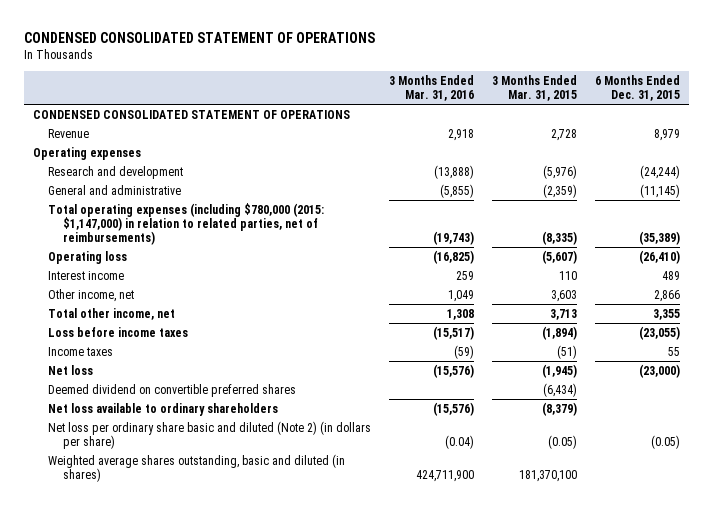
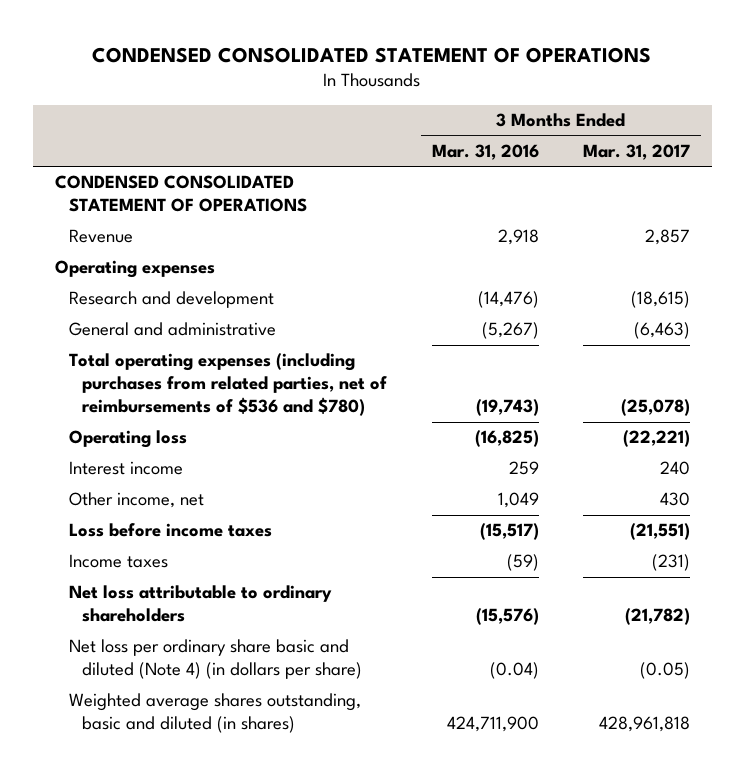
- | 3 Months Ended Mar. 31, 2016 | 3 Months Ended Mar. 31, 2015 | 6 Months Ended Dec. 31, 2015
+ | 3 Months Ended Mar. 31, 2016 | 3 Months Ended Mar. 31, 2017
- Research and development | (13,888) | (5,976) | (24,244)
- General and administrative | (5,855) | (2,359) | (11,145)
- Total operating expenses (including $780,000 (2015: $1,147,000) in relation to related parties, net of reimbursements) | (19,743) | (8,335) | (35,389)
+ Research and development | (14,476) | (18,615)
+ General and administrative | (5,267) | (6,463)
+ Total operating expenses (including purchases from related parties, net of reimbursements of $536 and $780) | (19,743) | (25,078)
- Total other income, net | 1,308 | 3,713 | 3,355
- Net loss | (15,576) | (1,945) | (23,000)
- Deemed dividend on convertible preferred shares | | (6,434) |
- Net loss available to ordinary shareholders | (15,576) | (8,379) |
- Net loss per ordinary share basic and diluted (Note 2) (in dollars per share) | (0.04) | (0.05) | (0.05)
+ Net loss attributable to ordinary shareholders | (15,576) | (21,782)
+ Net loss per ordinary share basic and diluted (Note 4) (in dollars per share) | (0.04) | (0.05)

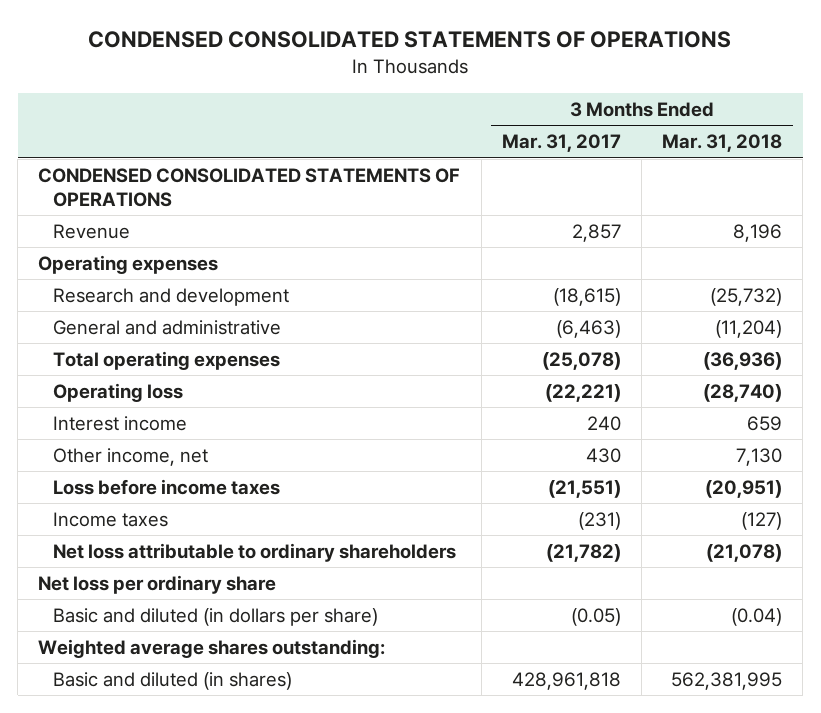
- CONDENSED CONSOLIDATED STATEMENT OF OPERATIONS
+ CONDENSED CONSOLIDATED STATEMENTS OF OPERATIONS
- | 3 Months Ended Mar. 31, 2016 | 3 Months Ended Mar. 31, 2017
+ | 3 Months Ended Mar. 31, 2017 | 3 Months Ended Mar. 31, 2018
- CONDENSED CONSOLIDATED STATEMENT OF OPERATIONS
+ CONDENSED CONSOLIDATED STATEMENTS OF OPERATIONS
- Total operating expenses (including purchases from related parties, net of reimbursements of $536 and $780) | (19,743) | (25,078)
+ Total operating expenses | (25,078) | (36,936)
- Net loss per ordinary share basic and diluted (Note 4) (in dollars per share) | (0.04) | (0.05)
- Weighted average shares outstanding, basic and diluted (in shares) | 424,711,900 | 428,961,818
+ Net loss per ordinary share
+ Basic and diluted (in dollars per share) | (0.05) | (0.04)
+ Weighted average shares outstanding:
+ Basic and diluted (in shares) | 428,961,818 | 562,381,995

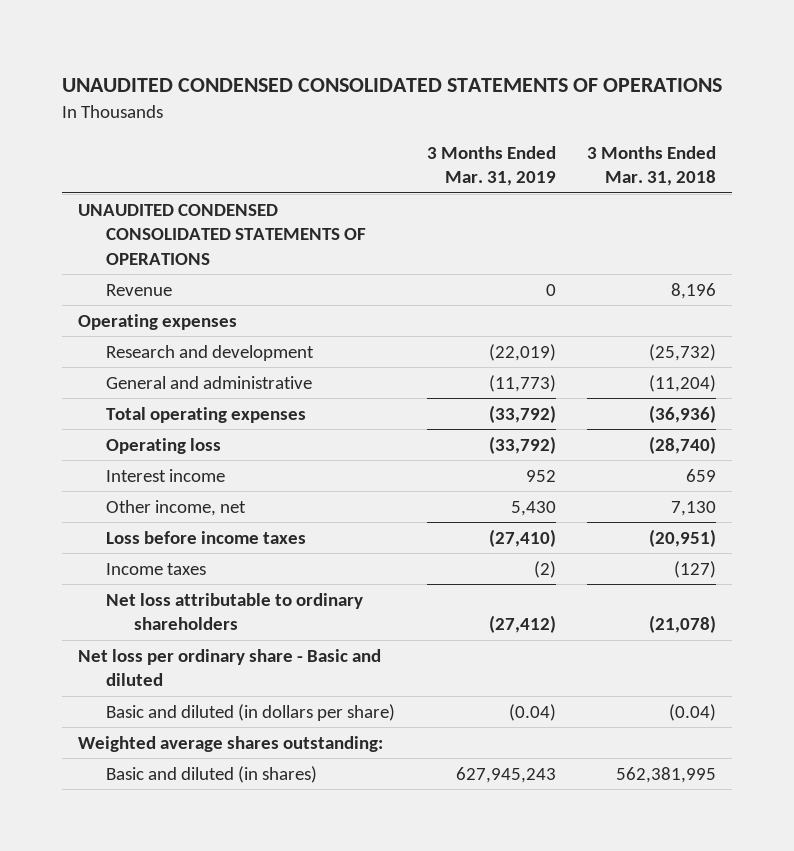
- CONDENSED CONSOLIDATED STATEMENTS OF OPERATIONS
+ UNAUDITED CONDENSED CONSOLIDATED STATEMENTS OF OPERATIONS
- | 3 Months Ended Mar. 31, 2017 | 3 Months Ended Mar. 31, 2018
+ | 3 Months Ended Mar. 31, 2019 | 3 Months Ended Mar. 31, 2018
- CONDENSED CONSOLIDATED STATEMENTS OF OPERATIONS
+ UNAUDITED CONDENSED CONSOLIDATED STATEMENTS OF OPERATIONS
- Net loss per ordinary share
+ Net loss per ordinary share - Basic and diluted

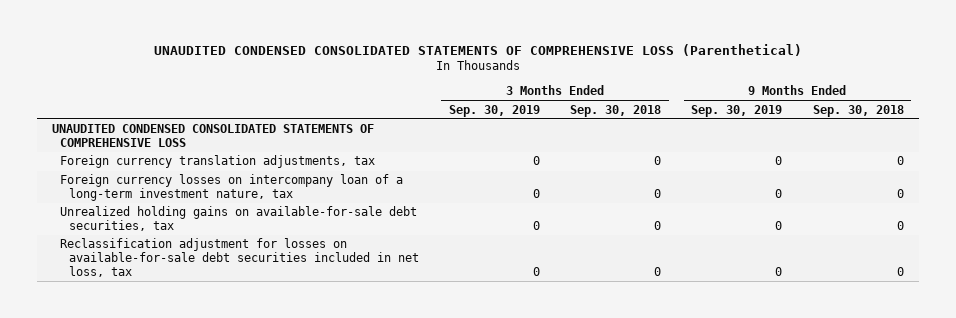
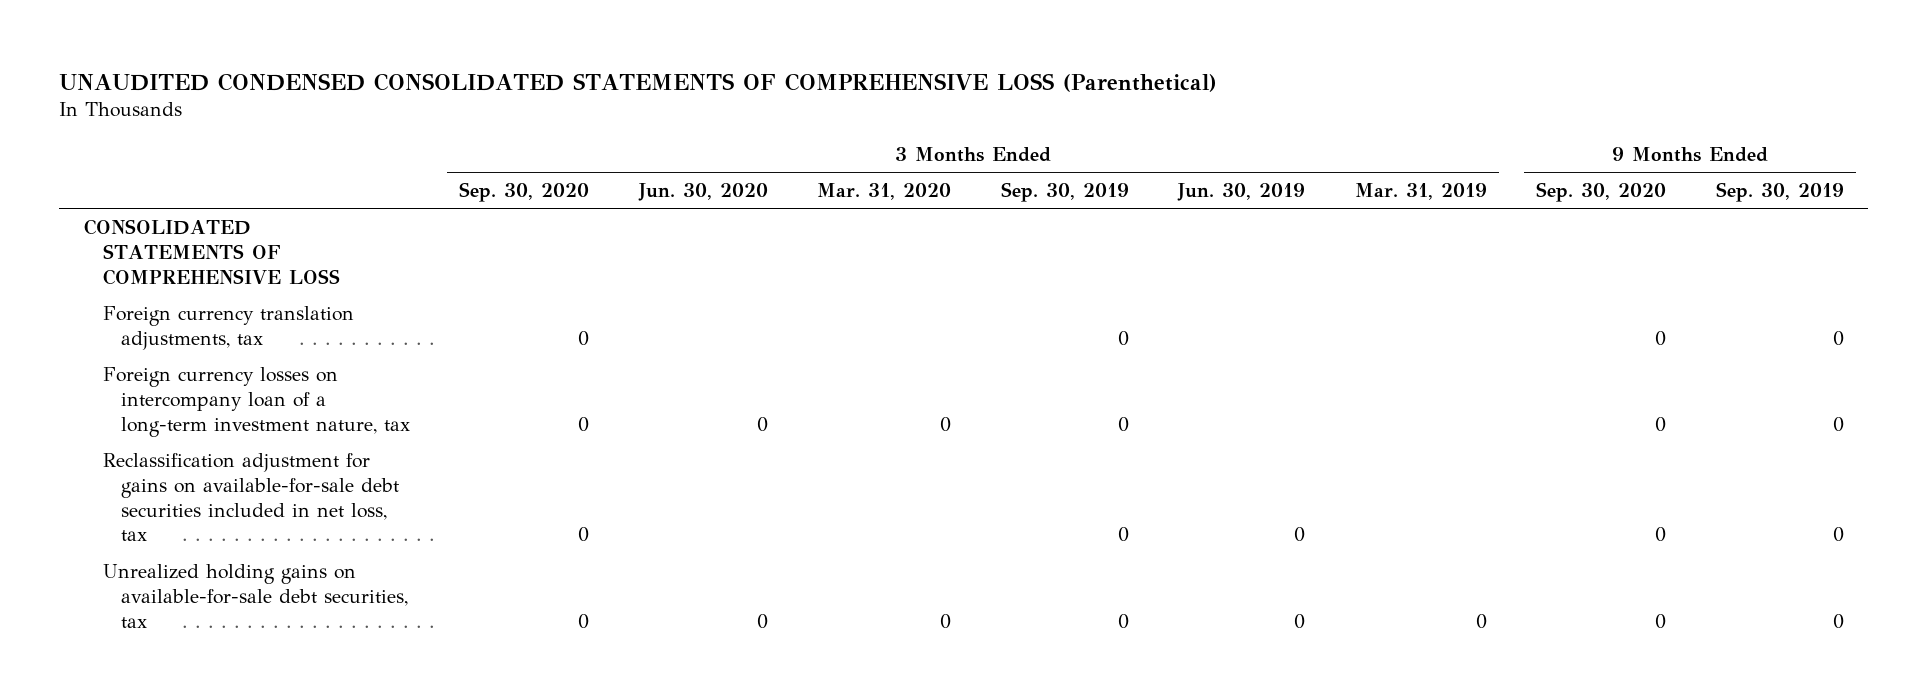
- | 3 Months Ended Sep. 30, 2019 | 3 Months Ended Sep. 30, 2018 | 9 Months Ended Sep. 30, 2019 | 9 Months Ended Sep. 30, 2018
+ | 3 Months Ended Sep. 30, 2020 | 3 Months Ended Jun. 30, 2020 | 3 Months Ended Mar. 31, 2020 | 3 Months Ended Sep. 30, 2019 | 3 Months Ended Jun. 30, 2019 | 3 Months Ended Mar. 31, 2019 | 9 Months Ended Sep. 30, 2020 | 9 Months Ended Sep. 30, 2019
- UNAUDITED CONDENSED CONSOLIDATED STATEMENTS OF COMPREHENSIVE LOSS
+ CONSOLIDATED STATEMENTS OF COMPREHENSIVE LOSS
+ Reclassification adjustment for gains on available-for-sale debt securities included in net loss, tax | 0 | | | 0 | 0 | | 0 | 0
- Reclassification adjustment for losses on available-for-sale debt securities included in net loss, tax | 0 | 0 | 0 | 0

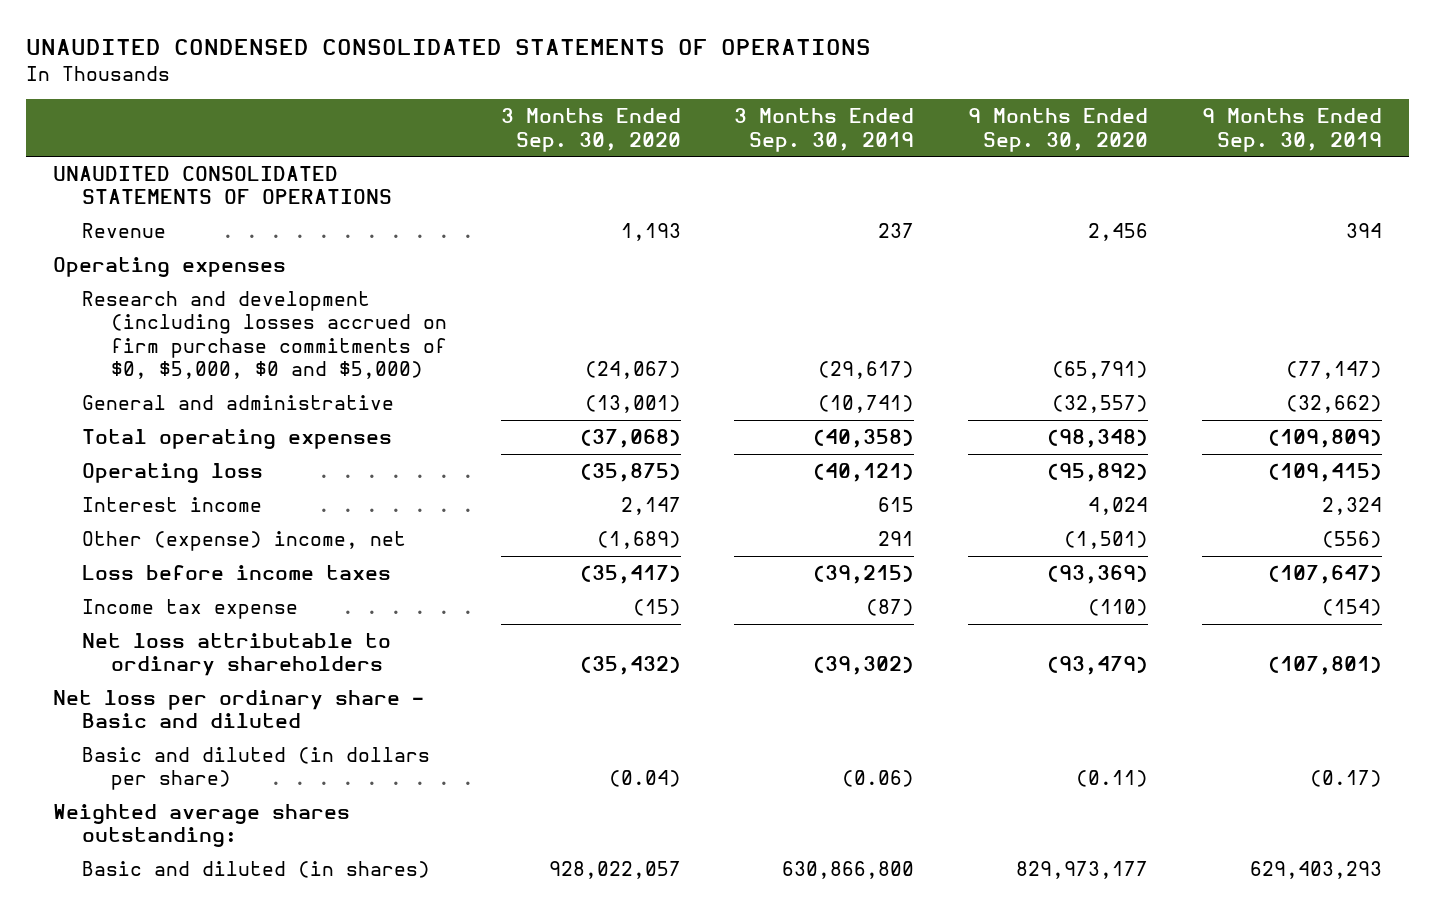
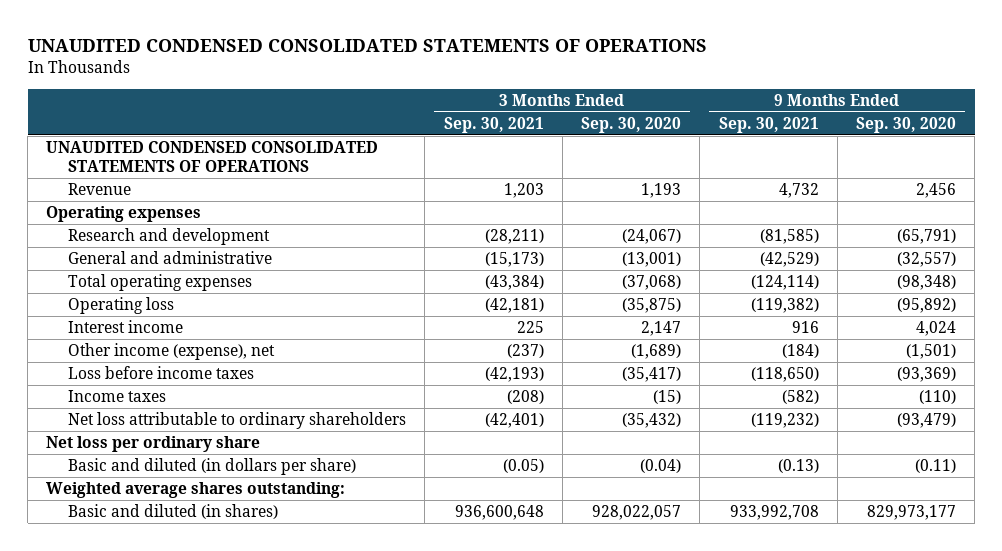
- | 3 Months Ended Sep. 30, 2020 | 3 Months Ended Sep. 30, 2019 | 9 Months Ended Sep. 30, 2020 | 9 Months Ended Sep. 30, 2019
+ | 3 Months Ended Sep. 30, 2021 | 3 Months Ended Sep. 30, 2020 | 9 Months Ended Sep. 30, 2021 | 9 Months Ended Sep. 30, 2020
- UNAUDITED CONSOLIDATED STATEMENTS OF OPERATIONS
+ UNAUDITED CONDENSED CONSOLIDATED STATEMENTS OF OPERATIONS
- Research and development (including losses accrued on firm purchase commitments of $0, $5,000, $0 and $5,000) | (24,067) | (29,617) | (65,791) | (77,147)
+ Research and development | (28,211) | (24,067) | (81,585) | (65,791)
- Other (expense) income, net | (1,689) | 291 | (1,501) | (556)
+ Other income (expense), net | (237) | (1,689) | (184) | (1,501)
- Income tax expense | (15) | (87) | (110) | (154)
+ Income taxes | (208) | (15) | (582) | (110)
- Net loss per ordinary share - Basic and diluted
+ Net loss per ordinary share

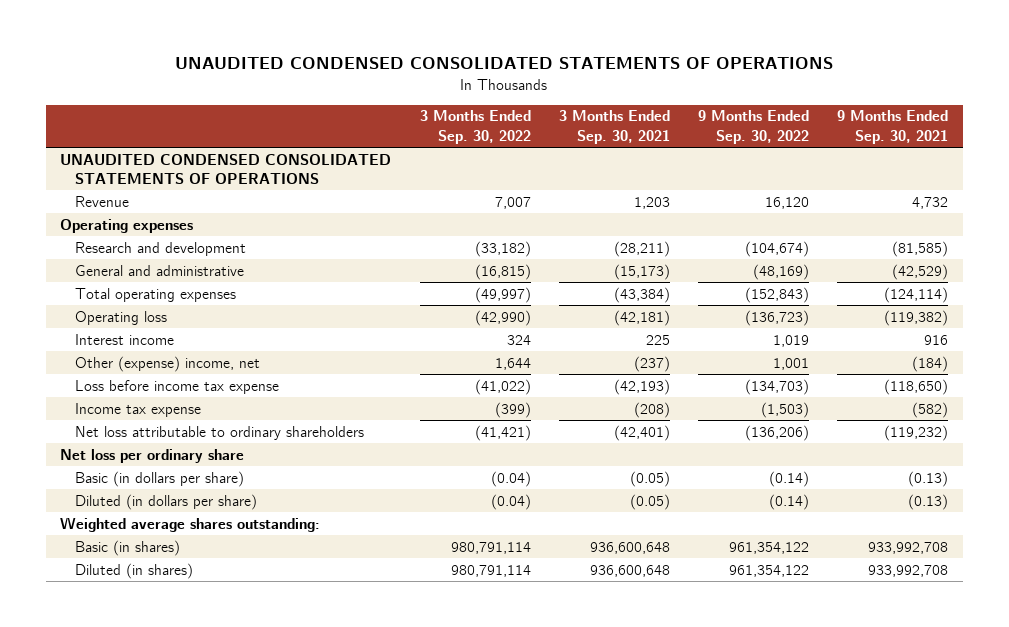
- | 3 Months Ended Sep. 30, 2021 | 3 Months Ended Sep. 30, 2020 | 9 Months Ended Sep. 30, 2021 | 9 Months Ended Sep. 30, 2020
+ | 3 Months Ended Sep. 30, 2022 | 3 Months Ended Sep. 30, 2021 | 9 Months Ended Sep. 30, 2022 | 9 Months Ended Sep. 30, 2021
- Other income (expense), net | (237) | (1,689) | (184) | (1,501)
- Loss before income taxes | (42,193) | (35,417) | (118,650) | (93,369)
- Income taxes | (208) | (15) | (582) | (110)
+ Other (expense) income, net | 1,644 | (237) | 1,001 | (184)
+ Loss before income tax expense | (41,022) | (42,193) | (134,703) | (118,650)
+ Income tax expense | (399) | (208) | (1,503) | (582)
- Basic and diluted (in dollars per share) | (0.05) | (0.04) | (0.13) | (0.11)
+ Basic (in dollars per share) | (0.04) | (0.05) | (0.14) | (0.13)
+ Diluted (in dollars per share) | (0.04) | (0.05) | (0.14) | (0.13)
- Basic and diluted (in shares) | 936,600,648 | 928,022,057 | 933,992,708 | 829,973,177
+ Basic (in shares) | 980,791,114 | 936,600,648 | 961,354,122 | 933,992,708
+ Diluted (in shares) | 980,791,114 | 936,600,648 | 961,354,122 | 933,992,708

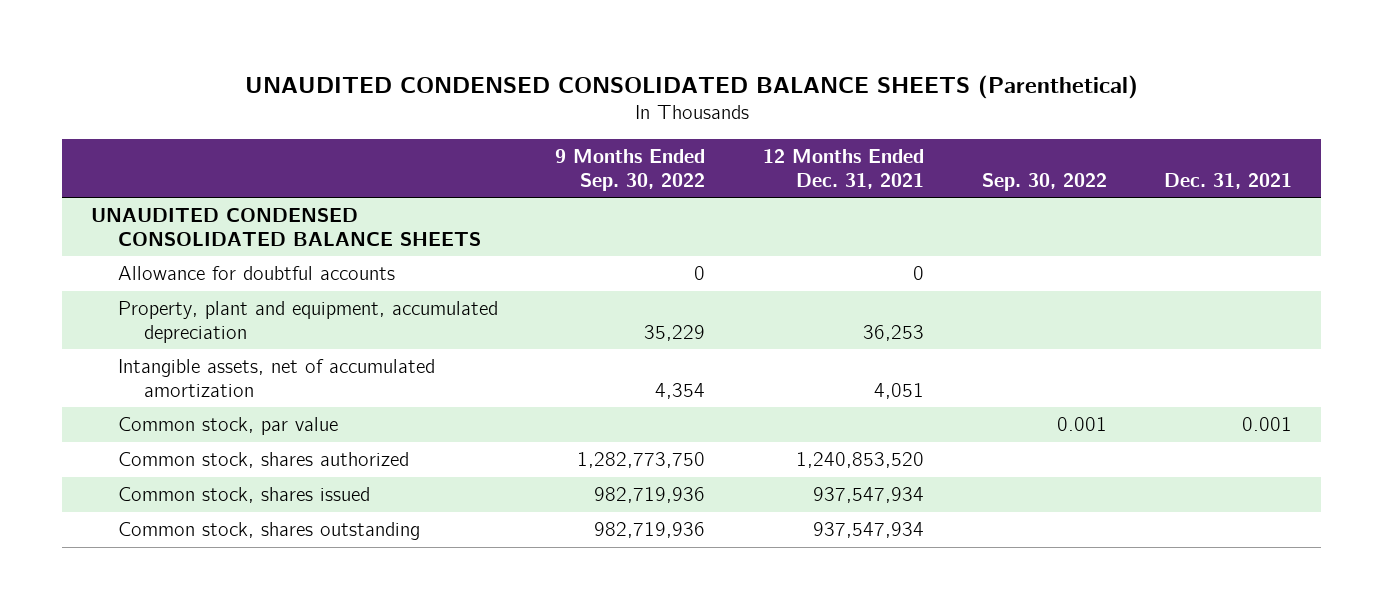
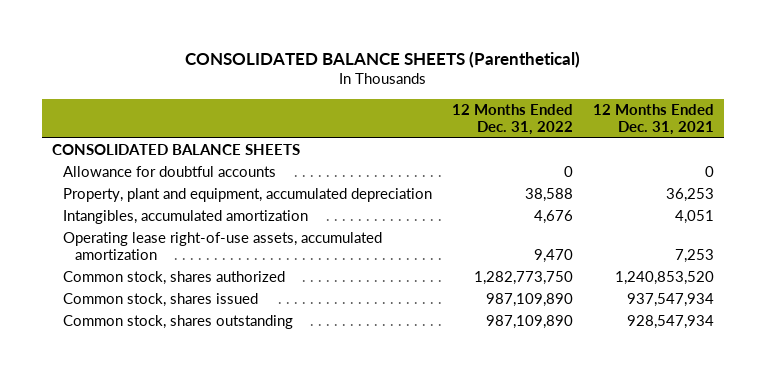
- UNAUDITED CONDENSED CONSOLIDATED BALANCE SHEETS (Parenthetical)
+ CONSOLIDATED BALANCE SHEETS (Parenthetical)
- | 9 Months Ended Sep. 30, 2022 | 12 Months Ended Dec. 31, 2021 | Sep. 30, 2022 | Dec. 31, 2021
+ | 12 Months Ended Dec. 31, 2022 | 12 Months Ended Dec. 31, 2021
- UNAUDITED CONDENSED CONSOLIDATED BALANCE SHEETS
+ CONSOLIDATED BALANCE SHEETS
- Intangible assets, net of accumulated amortization | 4,354 | 4,051 | |
- Common stock, par value | | | 0.001 | 0.001
+ Intangibles, accumulated amortization | 4,676 | 4,051
+ Operating lease right-of-use assets, accumulated amortization | 9,470 | 7,253
- Common stock, shares outstanding | 982,719,936 | 937,547,934 | |
+ Common stock, shares outstanding | 987,109,890 | 928,547,934

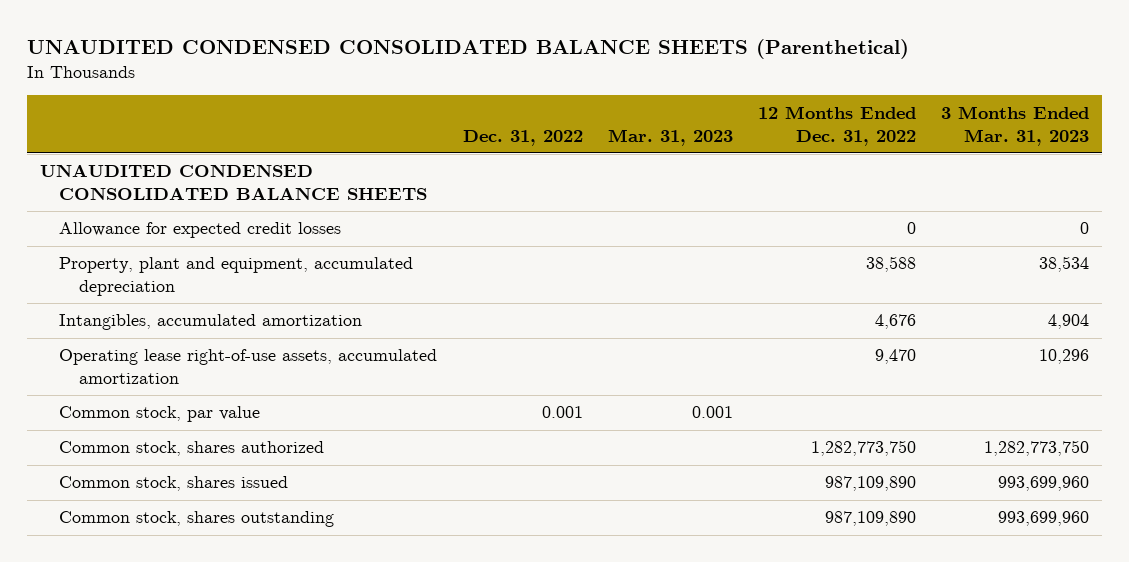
- CONSOLIDATED BALANCE SHEETS (Parenthetical)
+ UNAUDITED CONDENSED CONSOLIDATED BALANCE SHEETS (Parenthetical)
- | 12 Months Ended Dec. 31, 2022 | 12 Months Ended Dec. 31, 2021
+ | Dec. 31, 2022 | Mar. 31, 2023 | 12 Months Ended Dec. 31, 2022 | 3 Months Ended Mar. 31, 2023
- CONSOLIDATED BALANCE SHEETS
- Allowance for doubtful accounts | 0 | 0
+ UNAUDITED CONDENSED CONSOLIDATED BALANCE SHEETS
+ Allowance for expected credit losses | | | 0 | 0
+ Common stock, par value | 0.001 | 0.001 | |

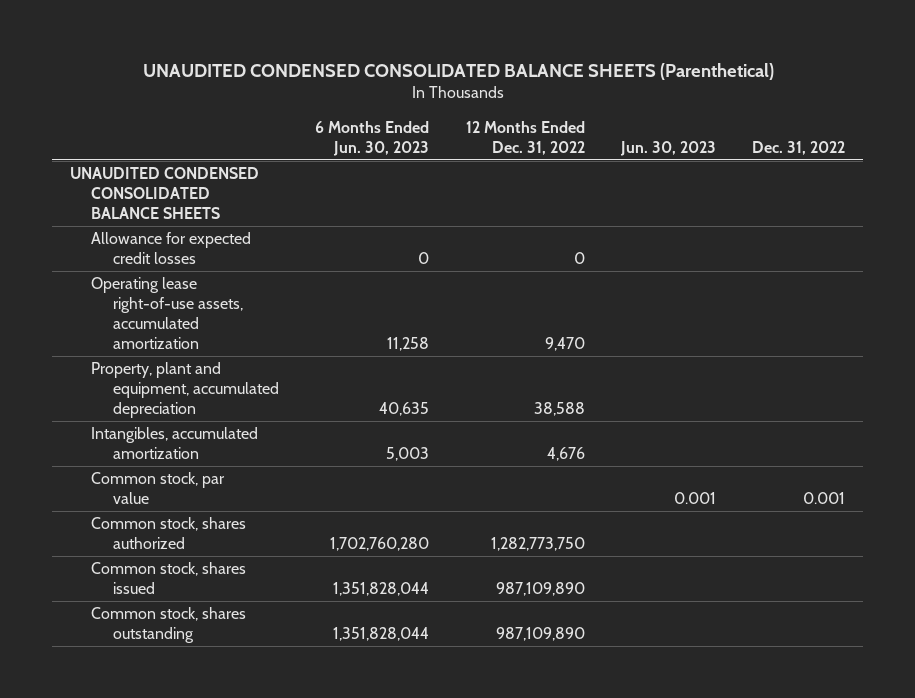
- | Dec. 31, 2022 | Mar. 31, 2023 | 12 Months Ended Dec. 31, 2022 | 3 Months Ended Mar. 31, 2023
+ | 6 Months Ended Jun. 30, 2023 | 12 Months Ended Dec. 31, 2022 | Jun. 30, 2023 | Dec. 31, 2022
moved up: Operating lease right-of-use assets, accumulated amortization | 11,258 | 9,470 | |

